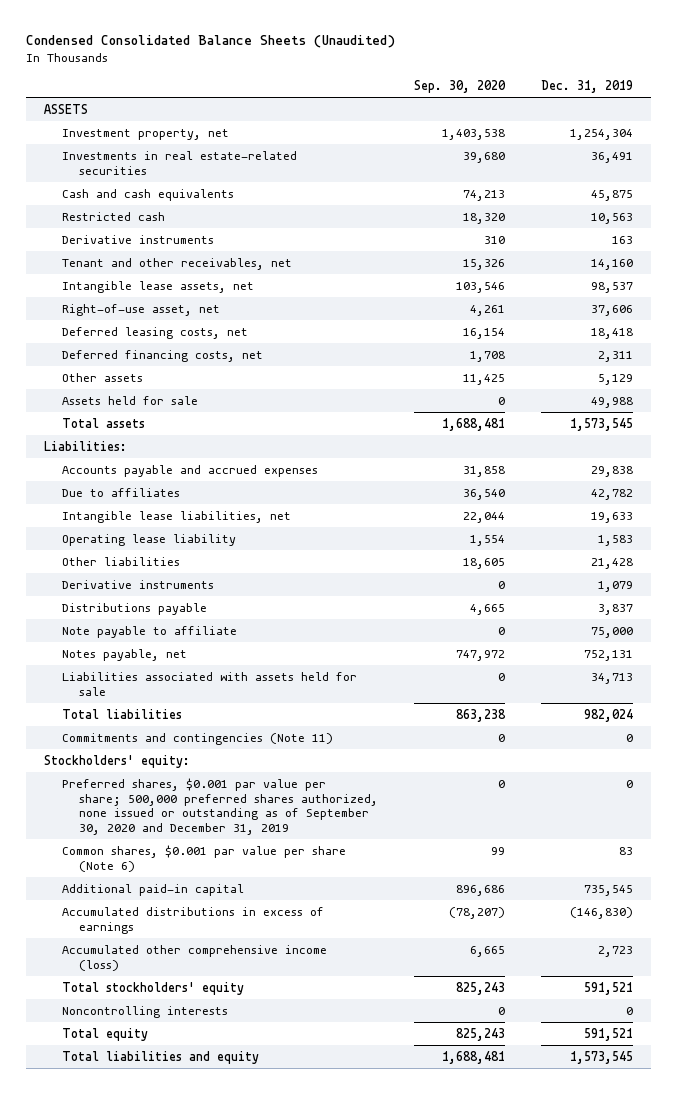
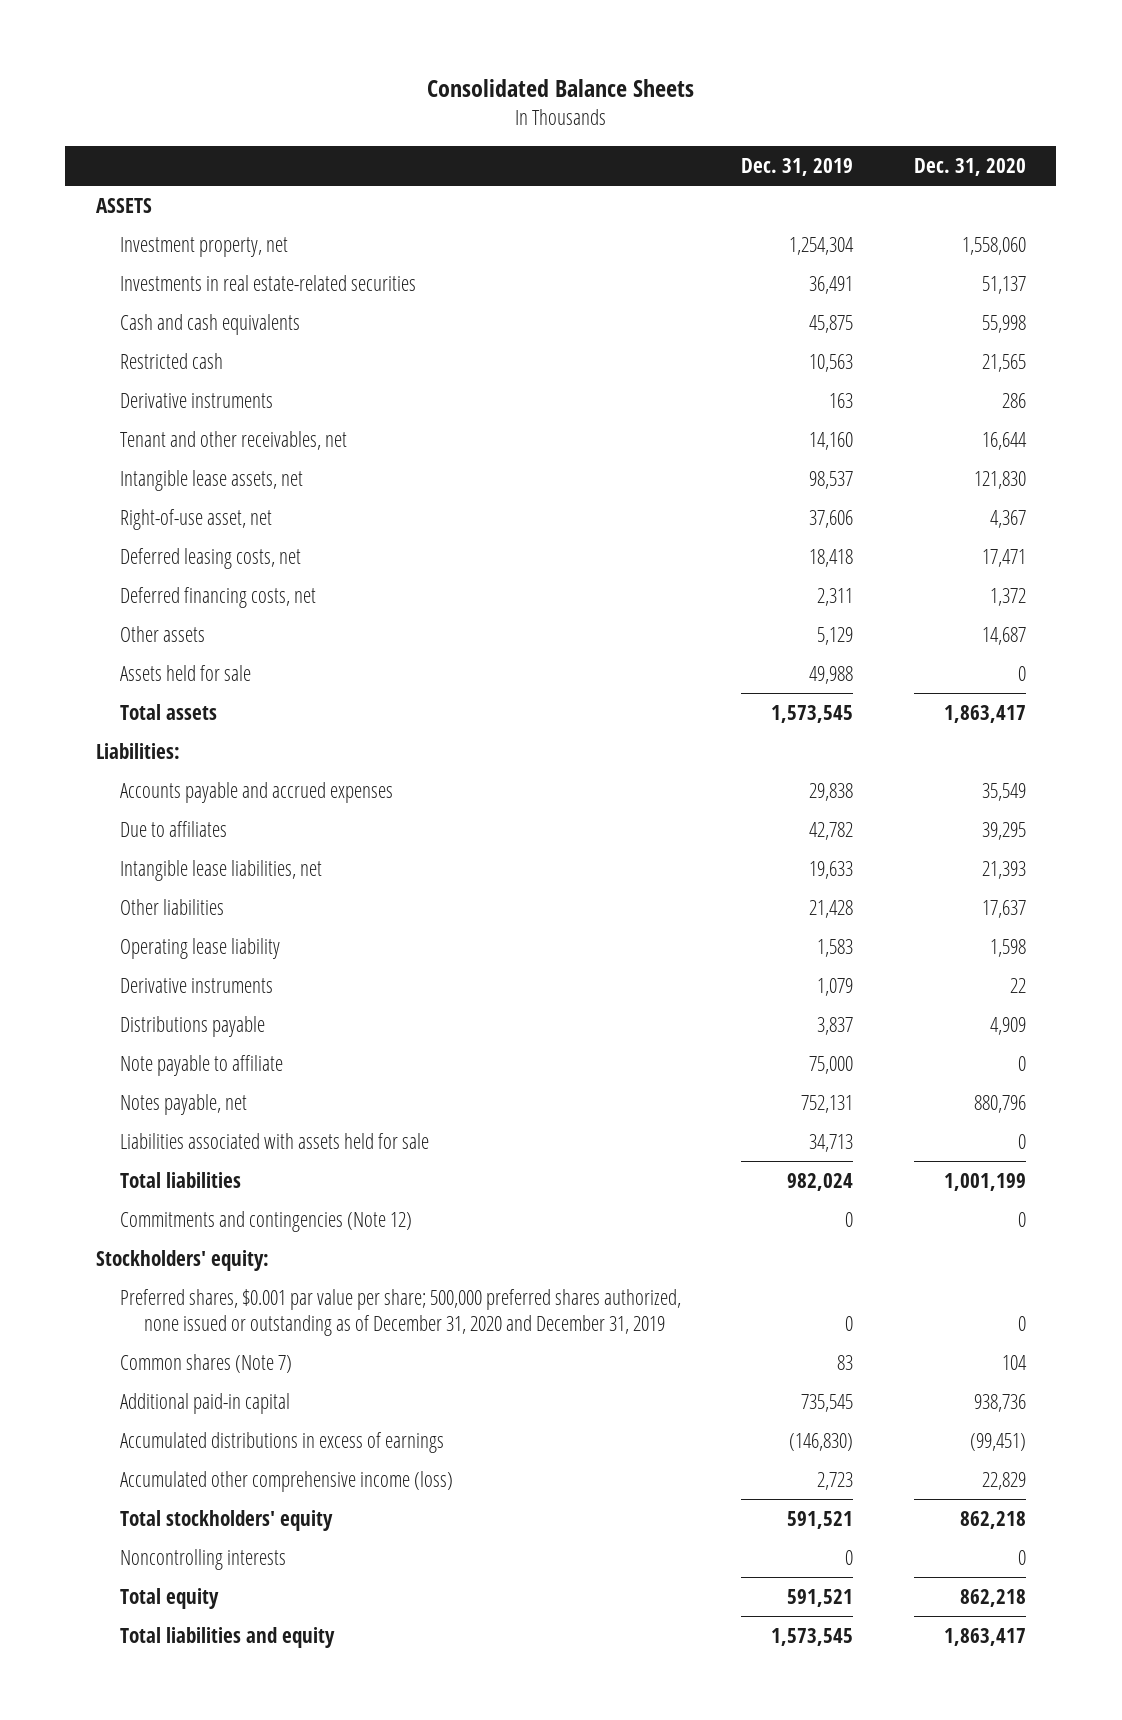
- Condensed Consolidated Balance Sheets (Unaudited)
+ Consolidated Balance Sheets
- | Sep. 30, 2020 | Dec. 31, 2019
+ | Dec. 31, 2019 | Dec. 31, 2020
moved down: Operating lease liability | 1,583 | 1,598
- Commitments and contingencies (Note 11) | 0 | 0
+ Commitments and contingencies (Note 12) | 0 | 0
- Preferred shares, $0.001 par value per share; 500,000 preferred shares authorized, none issued or outstanding as of September 30, 2020 and December 31, 2019 | 0 | 0
- Common shares, $0.001 par value per share (Note 6) | 99 | 83
+ Preferred shares, $0.001 par value per share; 500,000 preferred shares authorized, none issued or outstanding as of December 31, 2020 and December 31, 2019 | 0 | 0
+ Common shares (Note 7) | 83 | 104

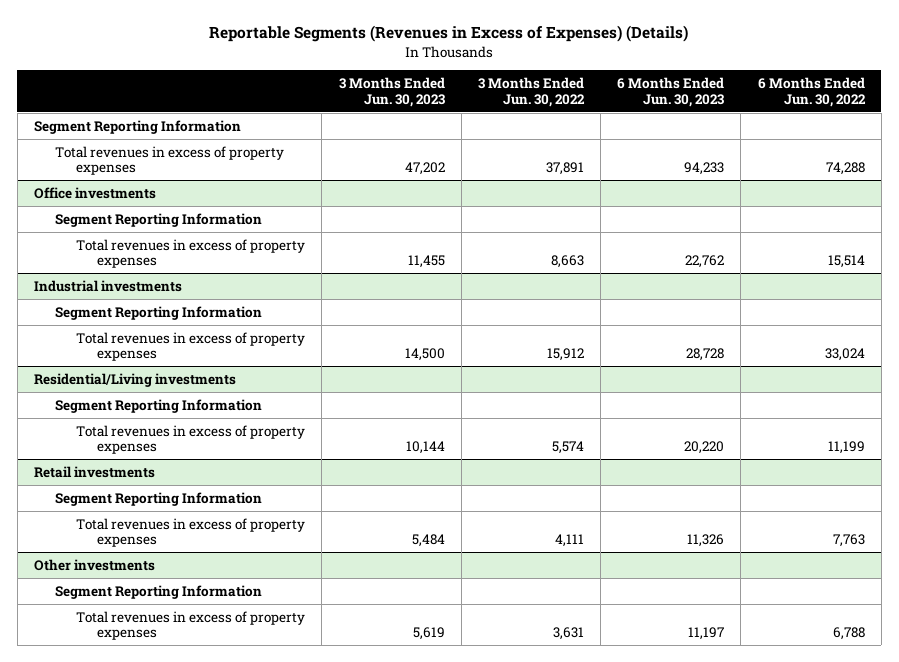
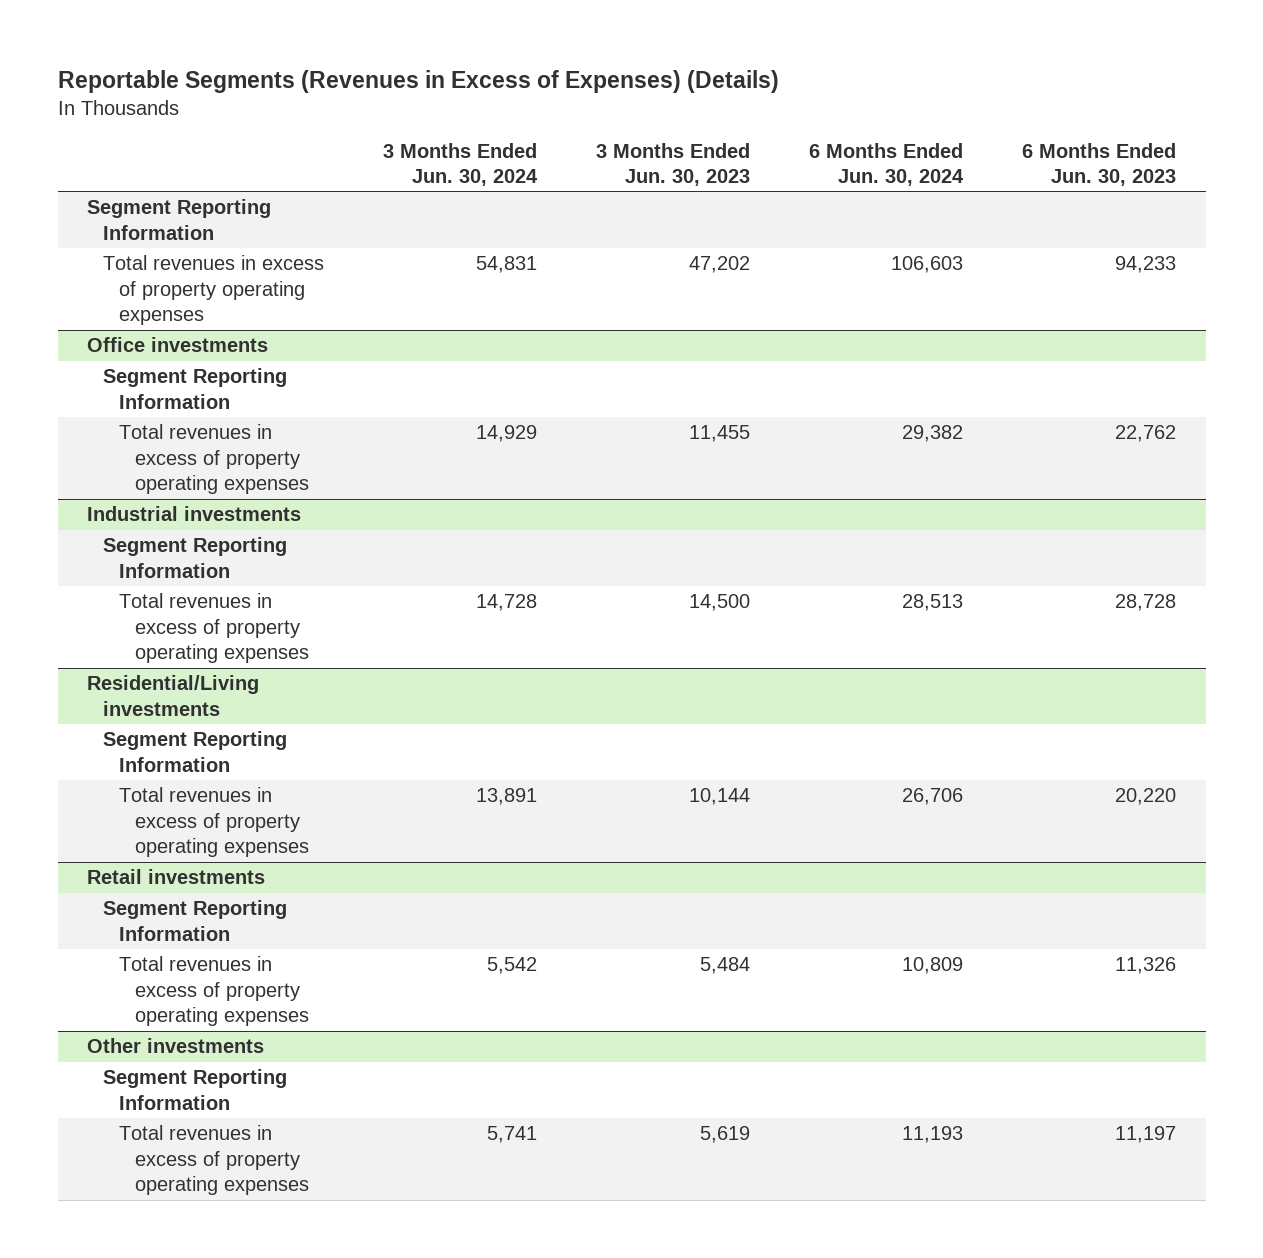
- | 3 Months Ended Jun. 30, 2023 | 3 Months Ended Jun. 30, 2022 | 6 Months Ended Jun. 30, 2023 | 6 Months Ended Jun. 30, 2022
+ | 3 Months Ended Jun. 30, 2024 | 3 Months Ended Jun. 30, 2023 | 6 Months Ended Jun. 30, 2024 | 6 Months Ended Jun. 30, 2023
- Total revenues in excess of property expenses | 47,202 | 37,891 | 94,233 | 74,288
+ Total revenues in excess of property operating expenses | 54,831 | 47,202 | 106,603 | 94,233
@ Office investments
- Total revenues in excess of property expenses | 11,455 | 8,663 | 22,762 | 15,514
+ Total revenues in excess of property operating expenses | 14,929 | 11,455 | 29,382 | 22,762
@ Industrial investments
- Total revenues in excess of property expenses | 14,500 | 15,912 | 28,728 | 33,024
+ Total revenues in excess of property operating expenses | 14,728 | 14,500 | 28,513 | 28,728
@ Residential/Living investments
- Total revenues in excess of property expenses | 10,144 | 5,574 | 20,220 | 11,199
+ Total revenues in excess of property operating expenses | 13,891 | 10,144 | 26,706 | 20,220
@ Retail investments
- Total revenues in excess of property expenses | 5,484 | 4,111 | 11,326 | 7,763
+ Total revenues in excess of property operating expenses | 5,542 | 5,484 | 10,809 | 11,326
@ Other investments
- Total revenues in excess of property expenses | 5,619 | 3,631 | 11,197 | 6,788
+ Total revenues in excess of property operating expenses | 5,741 | 5,619 | 11,193 | 11,197

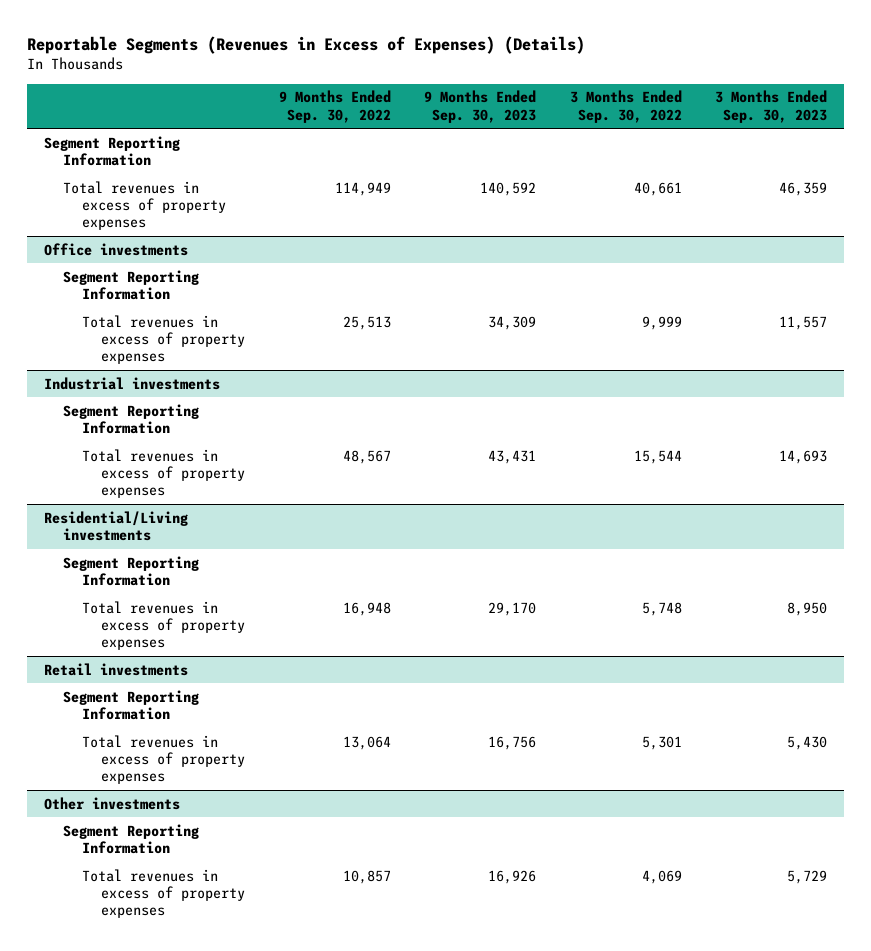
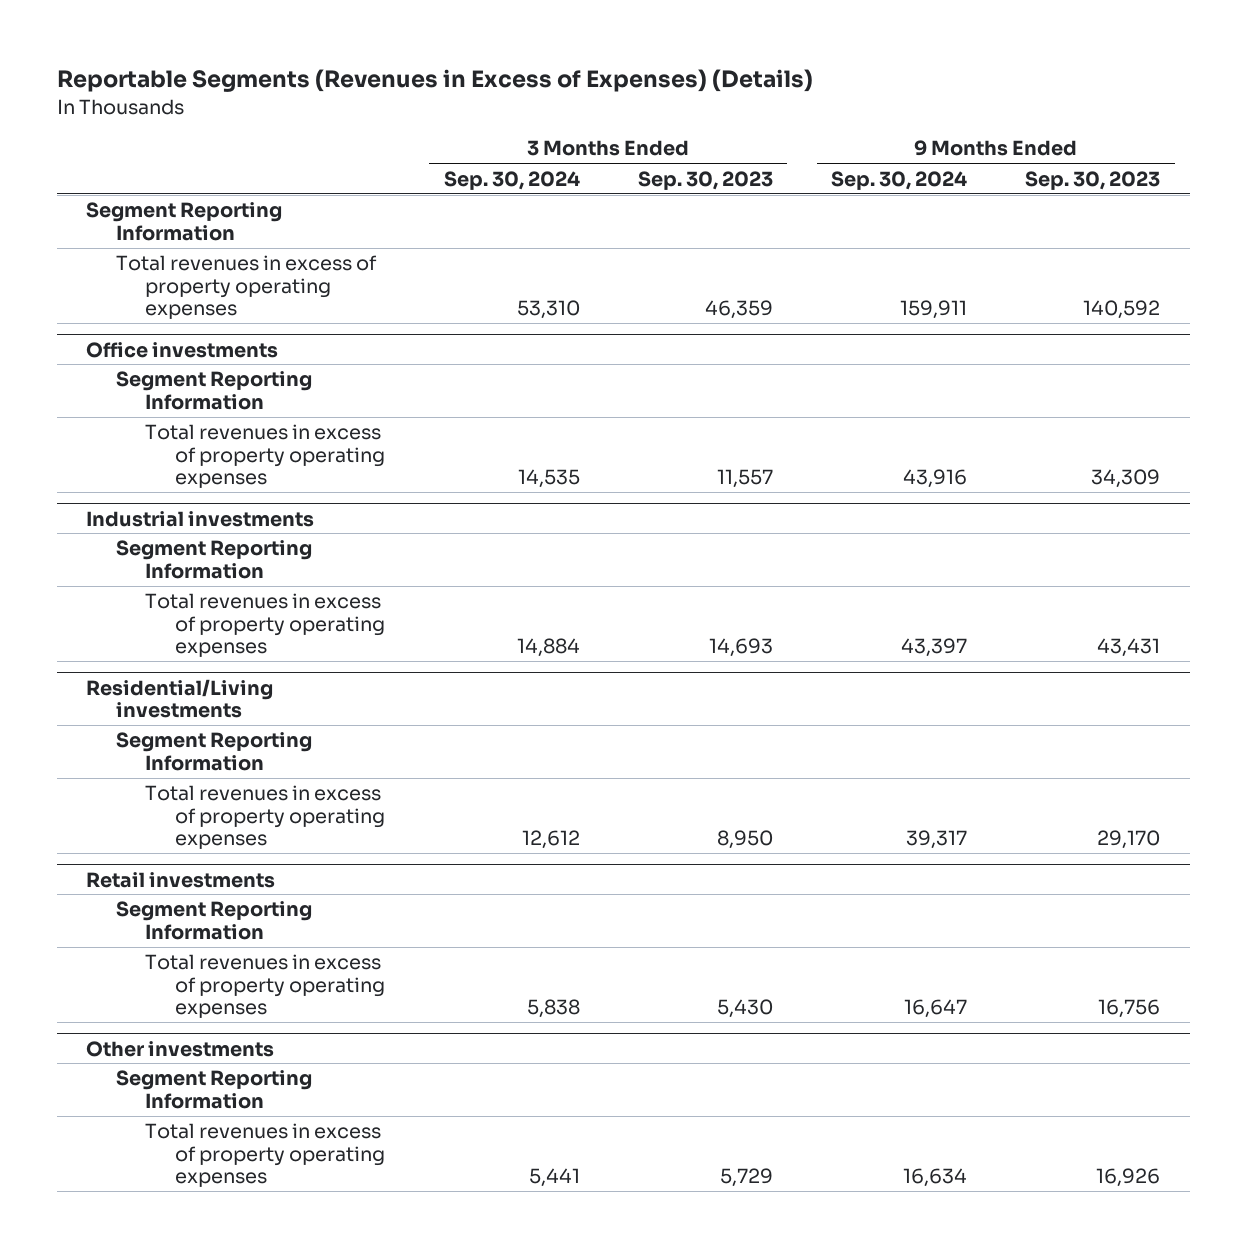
- | 9 Months Ended Sep. 30, 2022 | 9 Months Ended Sep. 30, 2023 | 3 Months Ended Sep. 30, 2022 | 3 Months Ended Sep. 30, 2023
+ | 3 Months Ended Sep. 30, 2024 | 3 Months Ended Sep. 30, 2023 | 9 Months Ended Sep. 30, 2024 | 9 Months Ended Sep. 30, 2023
- Total revenues in excess of property expenses | 114,949 | 140,592 | 40,661 | 46,359
+ Total revenues in excess of property operating expenses | 53,310 | 46,359 | 159,911 | 140,592
@ Office investments
- Total revenues in excess of property expenses | 25,513 | 34,309 | 9,999 | 11,557
+ Total revenues in excess of property operating expenses | 14,535 | 11,557 | 43,916 | 34,309
@ Industrial investments
- Total revenues in excess of property expenses | 48,567 | 43,431 | 15,544 | 14,693
+ Total revenues in excess of property operating expenses | 14,884 | 14,693 | 43,397 | 43,431
@ Residential/Living investments
- Total revenues in excess of property expenses | 16,948 | 29,170 | 5,748 | 8,950
+ Total revenues in excess of property operating expenses | 12,612 | 8,950 | 39,317 | 29,170
@ Retail investments
- Total revenues in excess of property expenses | 13,064 | 16,756 | 5,301 | 5,430
+ Total revenues in excess of property operating expenses | 5,838 | 5,430 | 16,647 | 16,756
@ Other investments
- Total revenues in excess of property expenses | 10,857 | 16,926 | 4,069 | 5,729
+ Total revenues in excess of property operating expenses | 5,441 | 5,729 | 16,634 | 16,926

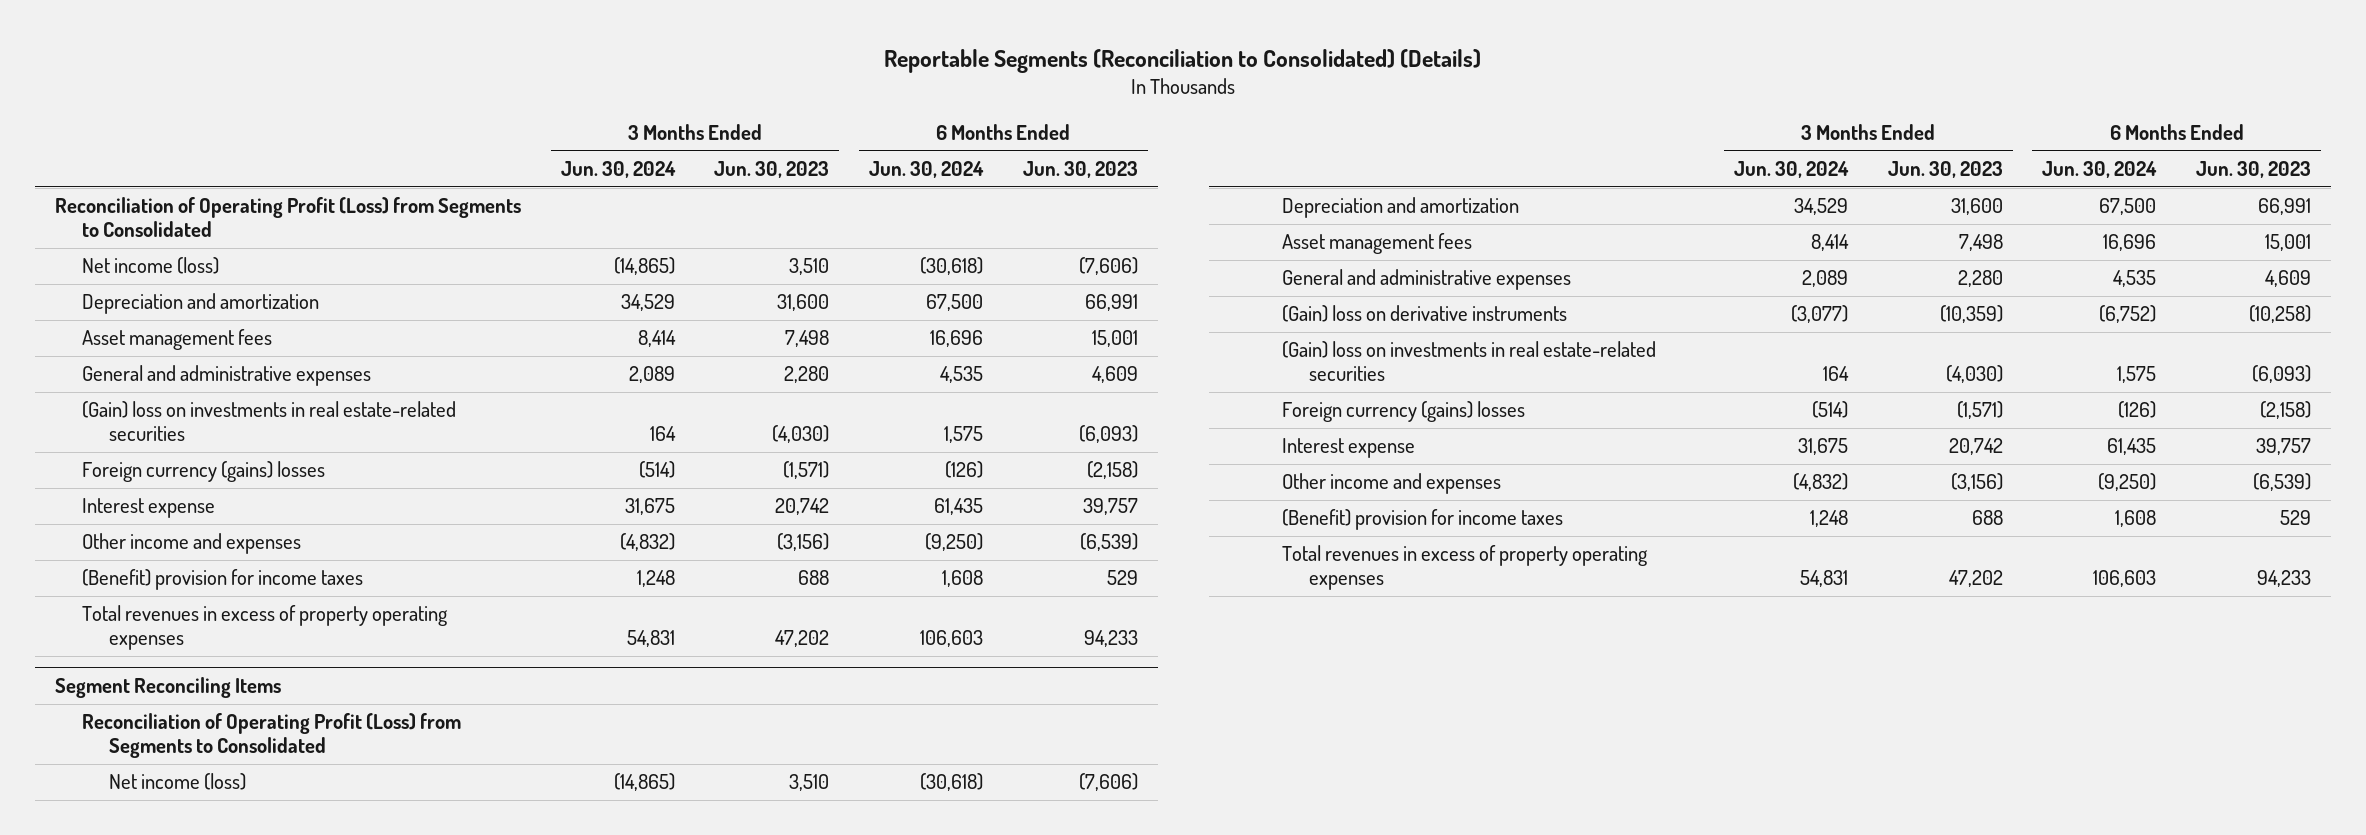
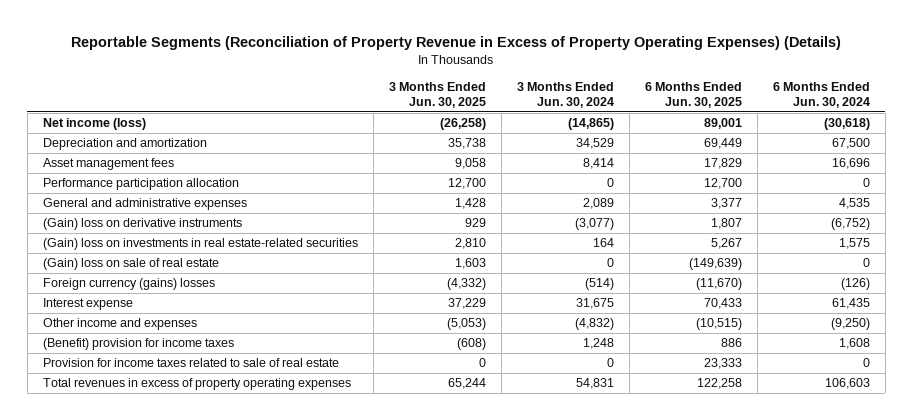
- Reportable Segments (Reconciliation to Consolidated) (Details)
+ Reportable Segments (Reconciliation of Property Revenue in Excess of Property Operating Expenses) (Details)
- | 3 Months Ended Jun. 30, 2024 | 3 Months Ended Jun. 30, 2023 | 6 Months Ended Jun. 30, 2024 | 6 Months Ended Jun. 30, 2023
+ | 3 Months Ended Jun. 30, 2025 | 3 Months Ended Jun. 30, 2024 | 6 Months Ended Jun. 30, 2025 | 6 Months Ended Jun. 30, 2024
- Reconciliation of Operating Profit (Loss) from Segments to Consolidated
- General and administrative expenses | 2,089 | 2,280 | 4,535 | 4,609
- (Gain) loss on investments in real estate-related securities | 164 | (4,030) | 1,575 | (6,093)
- Foreign currency (gains) losses | (514) | (1,571) | (126) | (2,158)
- Interest expense | 31,675 | 20,742 | 61,435 | 39,757
- Other income and expenses | (4,832) | (3,156) | (9,250) | (6,539)
- (Benefit) provision for income taxes | 1,248 | 688 | 1,608 | 529
- Total revenues in excess of property operating expenses | 54,831 | 47,202 | 106,603 | 94,233
- Segment Reconciling Items
- Reconciliation of Operating Profit (Loss) from Segments to Consolidated
- Net income (loss) | (14,865) | 3,510 | (30,618) | (7,606)
- Depreciation and amortization | 34,529 | 31,600 | 67,500 | 66,991
- Asset management fees | 8,414 | 7,498 | 16,696 | 15,001
+ Performance participation allocation | 12,700 | 0 | 12,700 | 0
+ (Gain) loss on sale of real estate | 1,603 | 0 | (149,639) | 0
+ Provision for income taxes related to sale of real estate | 0 | 0 | 23,333 | 0

